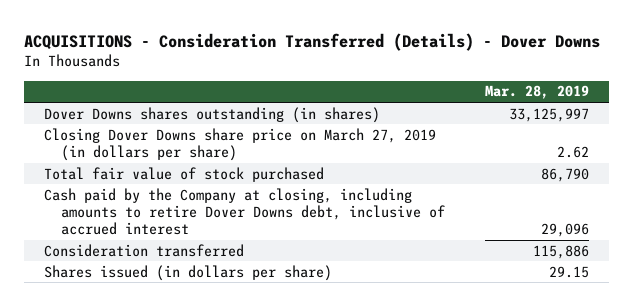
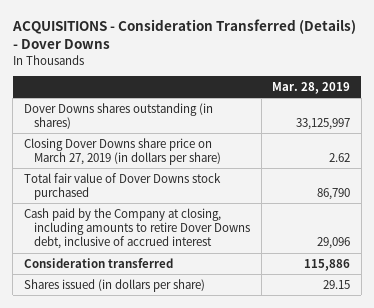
- Total fair value of stock purchased | 86,790
+ Total fair value of Dover Downs stock purchased | 86,790

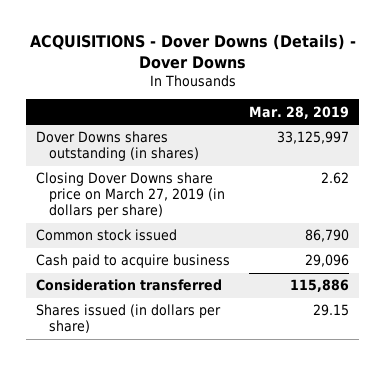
- ACQUISITIONS - Consideration Transferred (Details) - Dover Downs
+ ACQUISITIONS - Dover Downs (Details) - Dover Downs
- Total fair value of Dover Downs stock purchased | 86,790
- Cash paid by the Company at closing, including amounts to retire Dover Downs debt, inclusive of accrued interest | 29,096
+ Common stock issued | 86,790
+ Cash paid to acquire business | 29,096

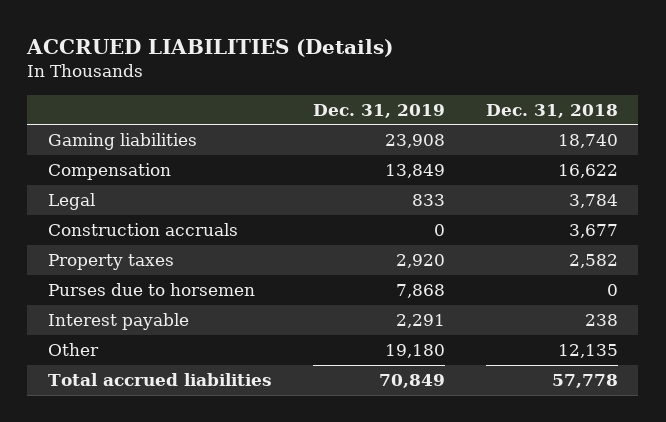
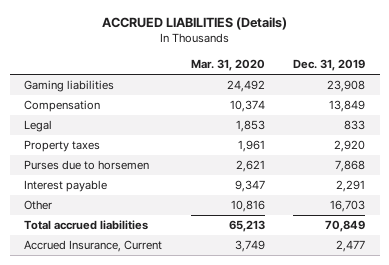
- | Dec. 31, 2019 | Dec. 31, 2018
+ | Mar. 31, 2020 | Dec. 31, 2019
- Construction accruals | 0 | 3,677
- Other | 19,180 | 12,135
+ Other | 10,816 | 16,703
+ Accrued Insurance, Current | 3,749 | 2,477

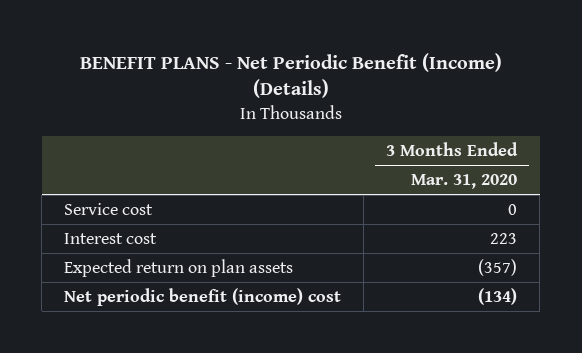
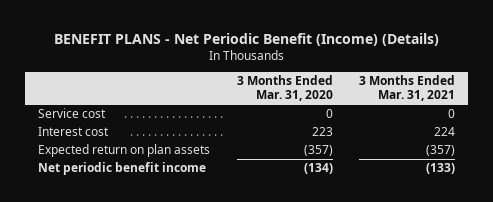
- | 3 Months Ended Mar. 31, 2020
+ | 3 Months Ended Mar. 31, 2020 | 3 Months Ended Mar. 31, 2021
- Net periodic benefit (income) cost | (134)
+ Net periodic benefit income | (134) | (133)

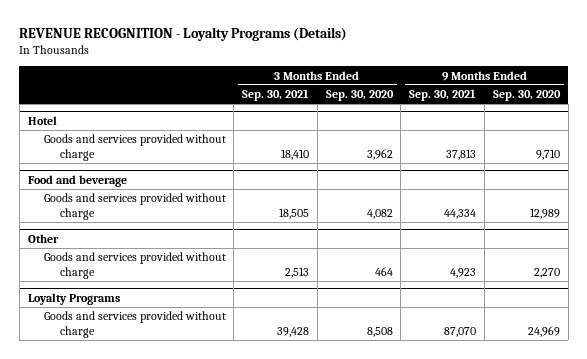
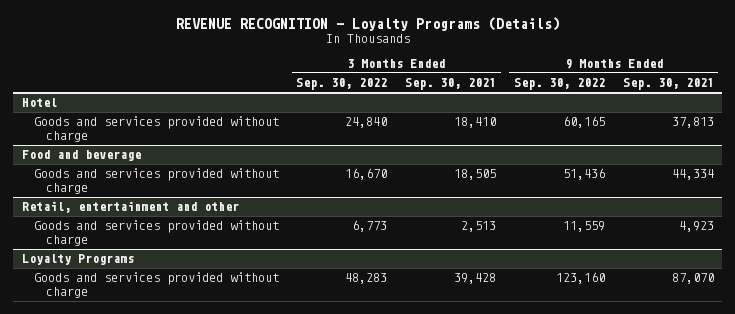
- | 3 Months Ended Sep. 30, 2021 | 3 Months Ended Sep. 30, 2020 | 9 Months Ended Sep. 30, 2021 | 9 Months Ended Sep. 30, 2020
+ | 3 Months Ended Sep. 30, 2022 | 3 Months Ended Sep. 30, 2021 | 9 Months Ended Sep. 30, 2022 | 9 Months Ended Sep. 30, 2021
- Other
+ Retail, entertainment and other

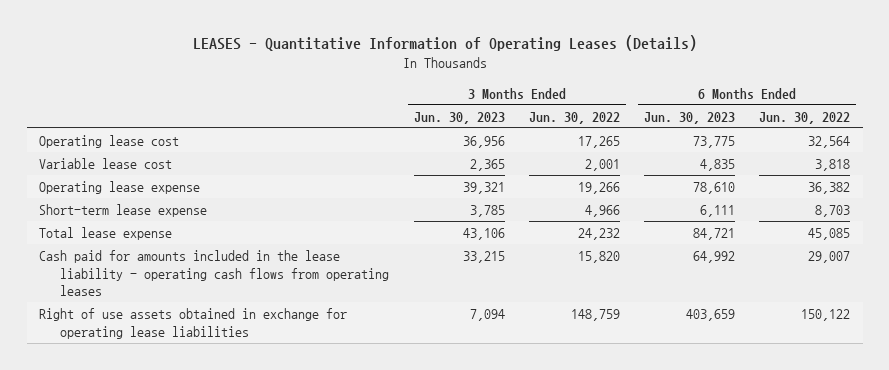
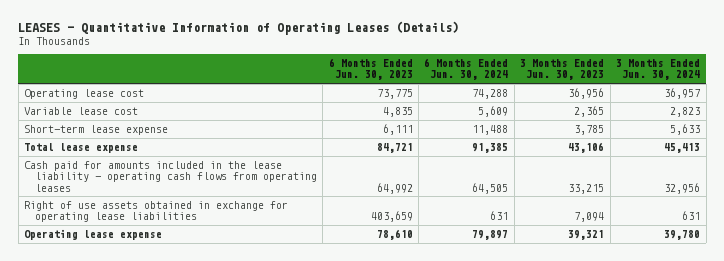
- | 3 Months Ended Jun. 30, 2023 | 3 Months Ended Jun. 30, 2022 | 6 Months Ended Jun. 30, 2023 | 6 Months Ended Jun. 30, 2022
+ | 6 Months Ended Jun. 30, 2023 | 6 Months Ended Jun. 30, 2024 | 3 Months Ended Jun. 30, 2023 | 3 Months Ended Jun. 30, 2024
moved down: Operating lease expense | 78,610 | 79,897 | 39,321 | 39,780

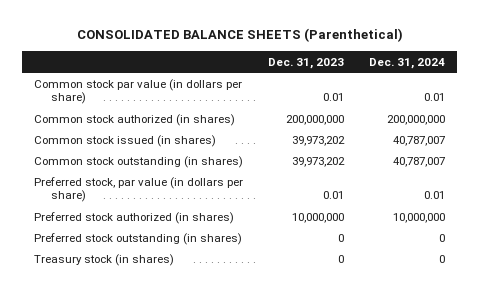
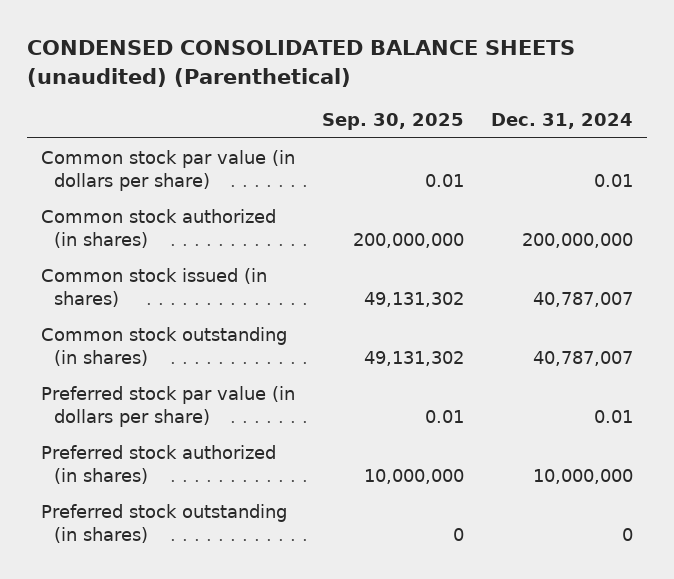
- CONSOLIDATED BALANCE SHEETS (Parenthetical)
+ CONDENSED CONSOLIDATED BALANCE SHEETS (unaudited) (Parenthetical)
- | Dec. 31, 2023 | Dec. 31, 2024
+ | Sep. 30, 2025 | Dec. 31, 2024
- Preferred stock, par value (in dollars per share) | 0.01 | 0.01
+ Preferred stock par value (in dollars per share) | 0.01 | 0.01
- Treasury stock (in shares) | 0 | 0

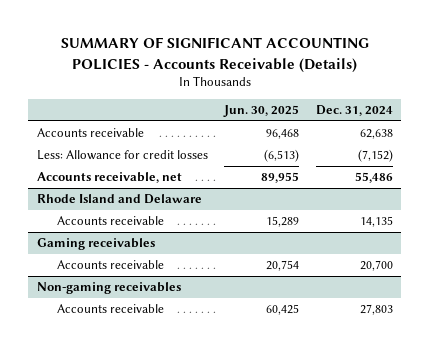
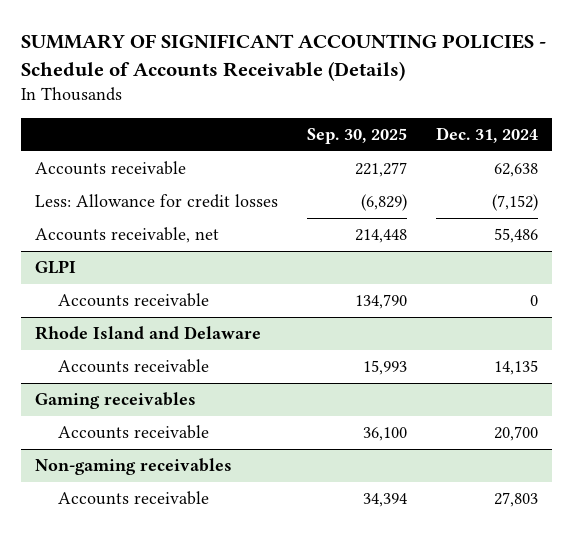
- SUMMARY OF SIGNIFICANT ACCOUNTING POLICIES - Accounts Receivable (Details)
+ SUMMARY OF SIGNIFICANT ACCOUNTING POLICIES - Schedule of Accounts Receivable (Details)
- | Jun. 30, 2025 | Dec. 31, 2024
+ | Sep. 30, 2025 | Dec. 31, 2024
+ GLPI
+ Accounts receivable | 134,790 | 0

